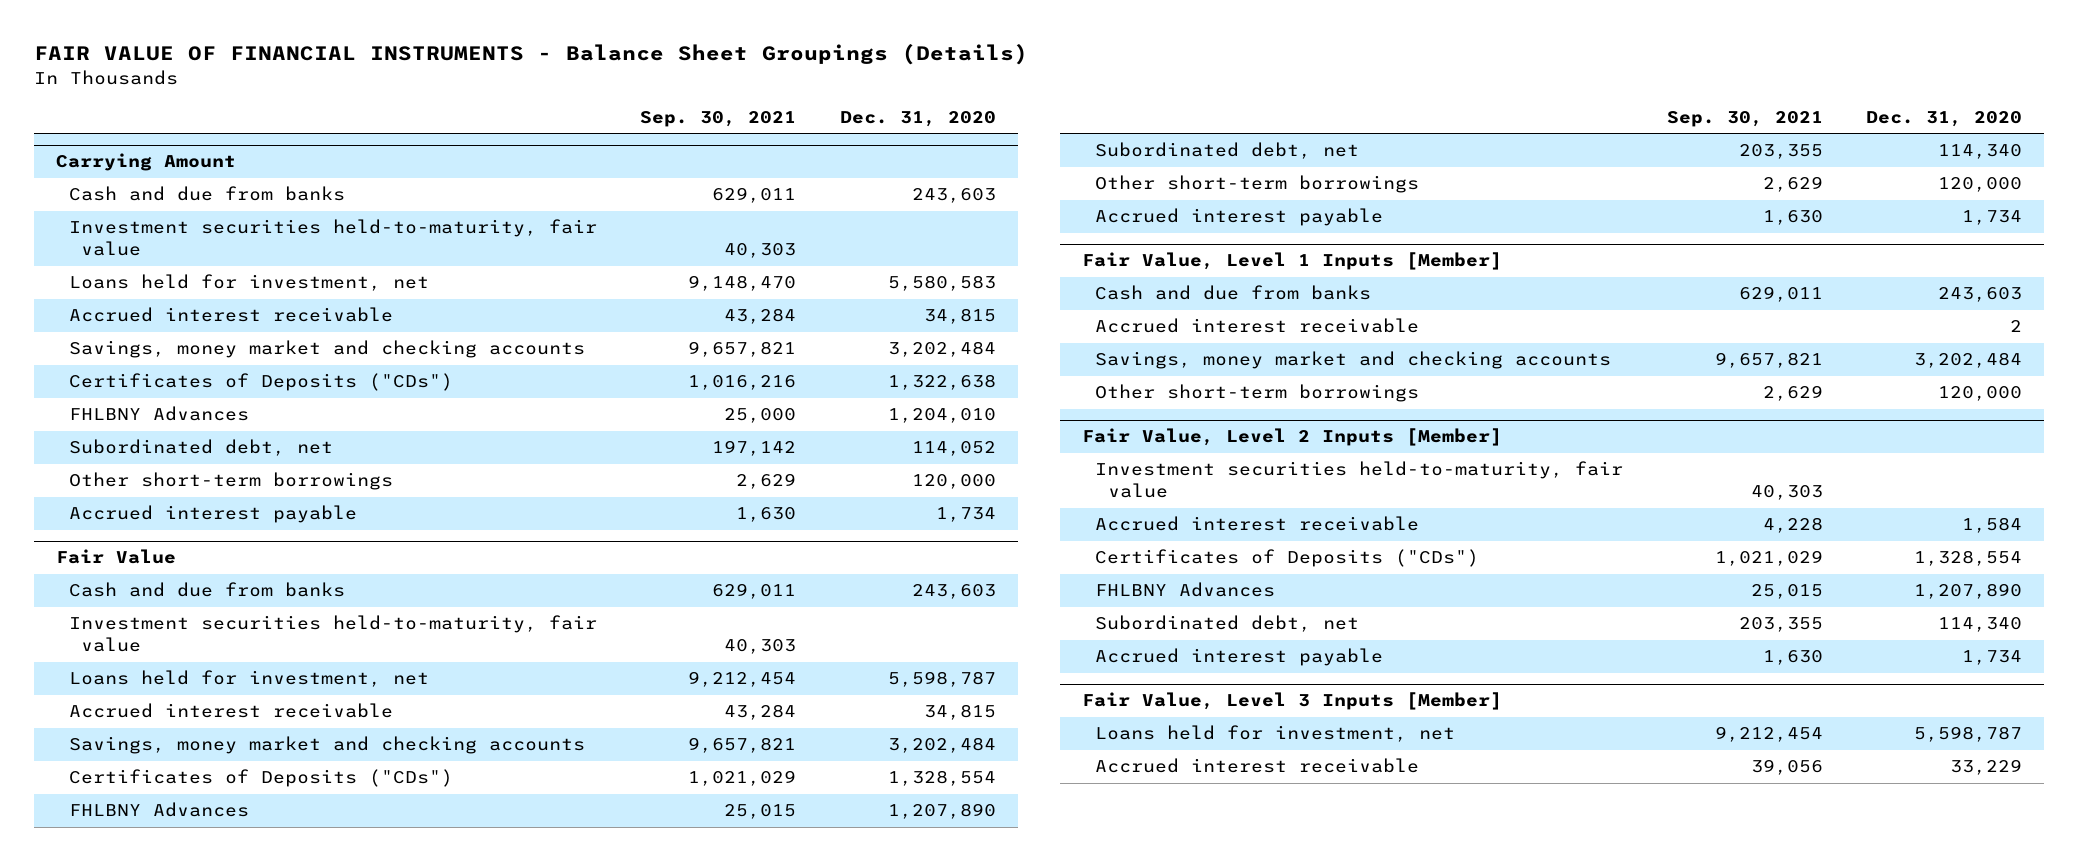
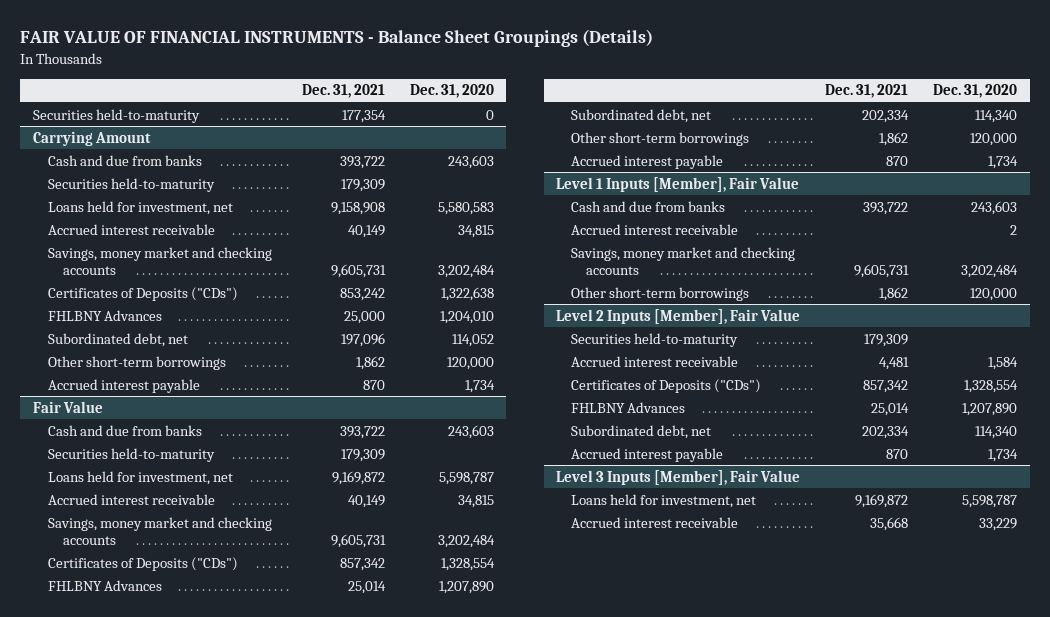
- | Sep. 30, 2021 | Dec. 31, 2020
+ | Dec. 31, 2021 | Dec. 31, 2020
+ Securities held-to-maturity | 177,354 | 0
@ Carrying Amount
- Investment securities held-to-maturity, fair value | 40,303 |
+ Securities held-to-maturity | 179,309 |
@ Fair Value
- Investment securities held-to-maturity, fair value | 40,303 |
+ Securities held-to-maturity | 179,309 |
- Fair Value, Level 1 Inputs [Member]
+ Level 1 Inputs [Member], Fair Value
- Fair Value, Level 2 Inputs [Member]
- Investment securities held-to-maturity, fair value | 40,303 |
+ Level 2 Inputs [Member], Fair Value
+ Securities held-to-maturity | 179,309 |
- Fair Value, Level 3 Inputs [Member]
+ Level 3 Inputs [Member], Fair Value

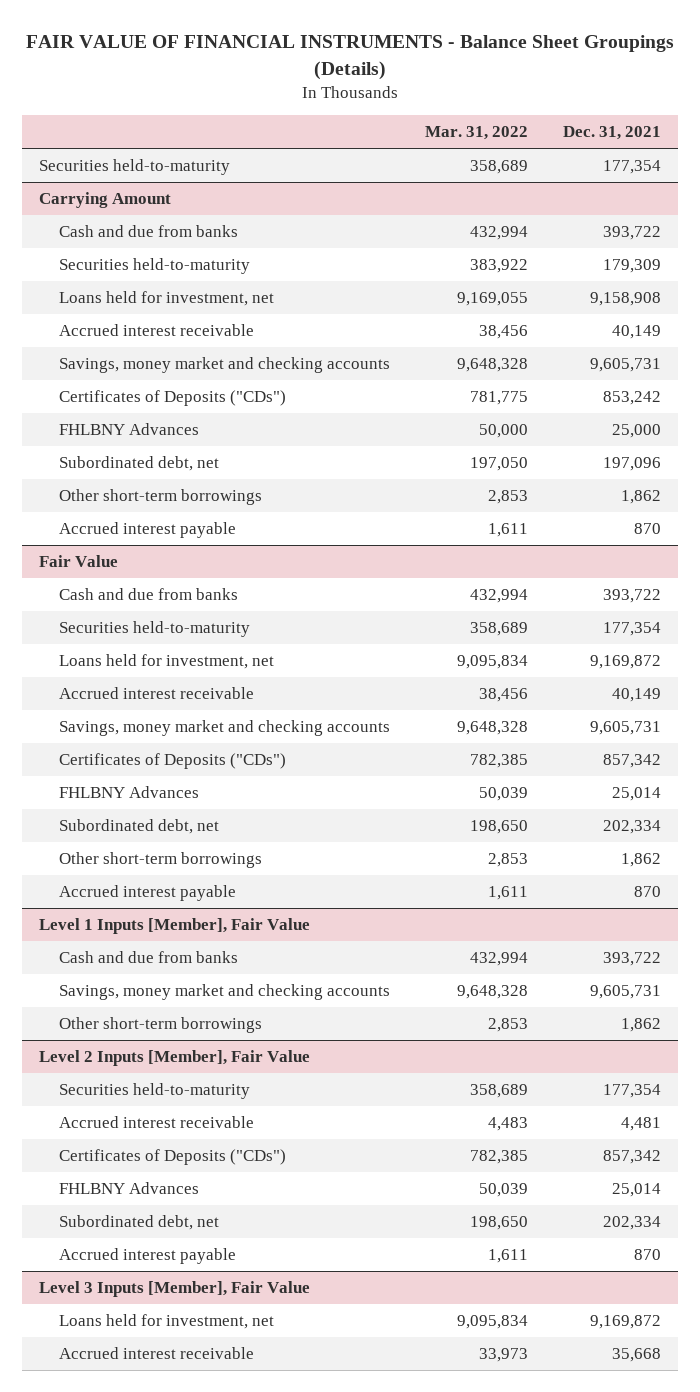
- | Dec. 31, 2021 | Dec. 31, 2020
+ | Mar. 31, 2022 | Dec. 31, 2021
@ Fair Value
- Securities held-to-maturity | 179,309 |
+ Securities held-to-maturity | 358,689 | 177,354
@ Level 1 Inputs [Member], Fair Value
- Accrued interest receivable | | 2
@ Level 2 Inputs [Member], Fair Value
- Securities held-to-maturity | 179,309 |
+ Securities held-to-maturity | 358,689 | 177,354

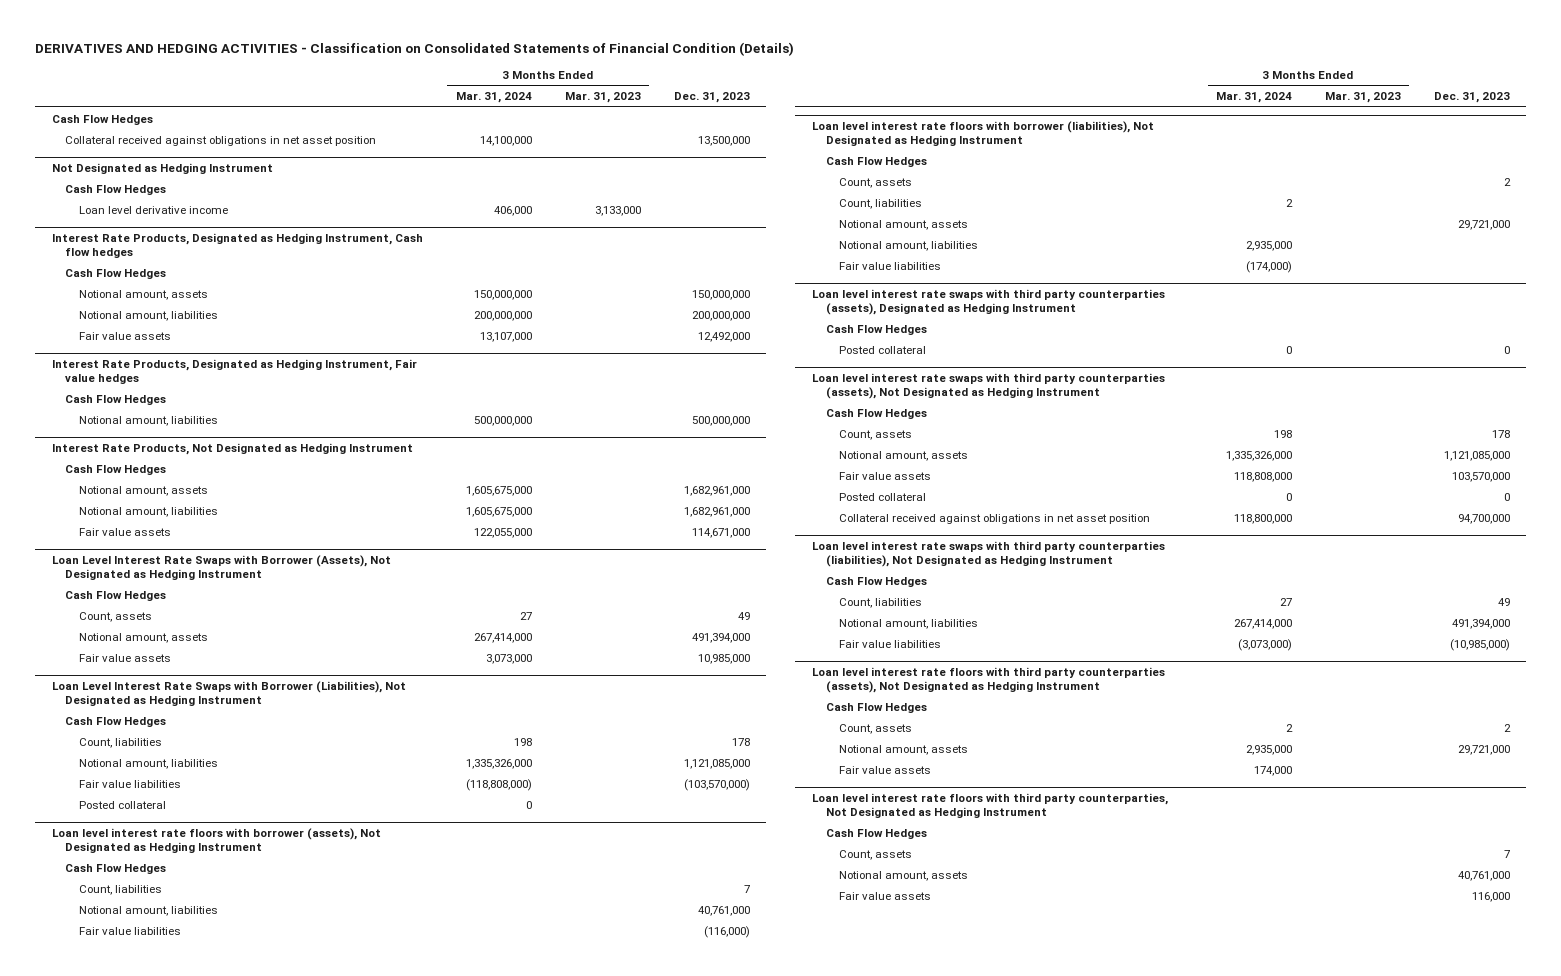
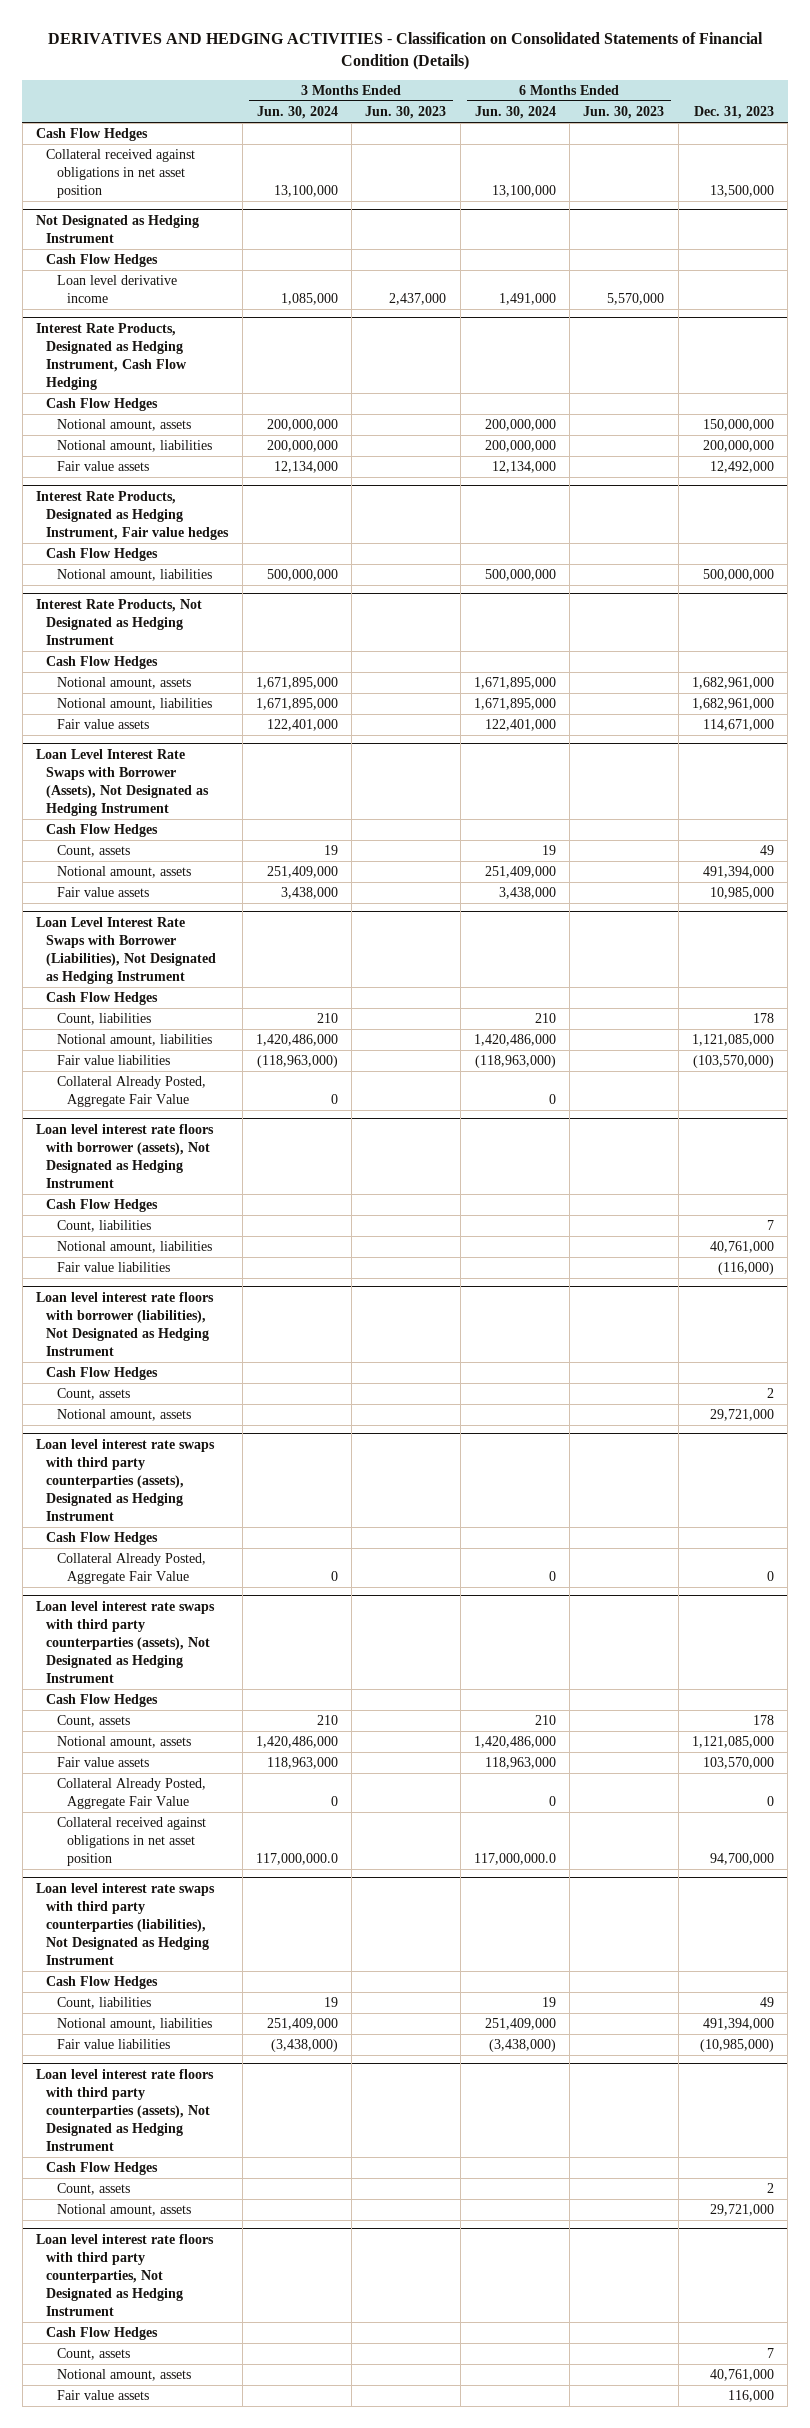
- | 3 Months Ended Mar. 31, 2024 | 3 Months Ended Mar. 31, 2023 | Dec. 31, 2023
+ | 3 Months Ended Jun. 30, 2024 | 3 Months Ended Jun. 30, 2023 | 6 Months Ended Jun. 30, 2024 | 6 Months Ended Jun. 30, 2023 | Dec. 31, 2023
- Interest Rate Products, Designated as Hedging Instrument, Cash flow hedges
+ Interest Rate Products, Designated as Hedging Instrument, Cash Flow Hedging
@ Loan Level Interest Rate Swaps with Borrower (Liabilities), Not Designated as Hedging Instrument
- Posted collateral | 0 | |
+ Collateral Already Posted, Aggregate Fair Value | 0 | | 0 | |
@ Loan level interest rate floors with borrower (liabilities), Not Designated as Hedging Instrument
- Count, liabilities | 2 | |
- Notional amount, liabilities | 2,935,000 | |
- Fair value liabilities | (174,000) | |
@ Loan level interest rate swaps with third party counterparties (assets), Designated as Hedging Instrument
- Posted collateral | 0 | | 0
+ Collateral Already Posted, Aggregate Fair Value | 0 | | 0 | | 0
@ Loan level interest rate swaps with third party counterparties (assets), Not Designated as Hedging Instrument
- Posted collateral | 0 | | 0
+ Collateral Already Posted, Aggregate Fair Value | 0 | | 0 | | 0
@ Loan level interest rate floors with third party counterparties (assets), Not Designated as Hedging Instrument
- Fair value assets | 174,000 | |

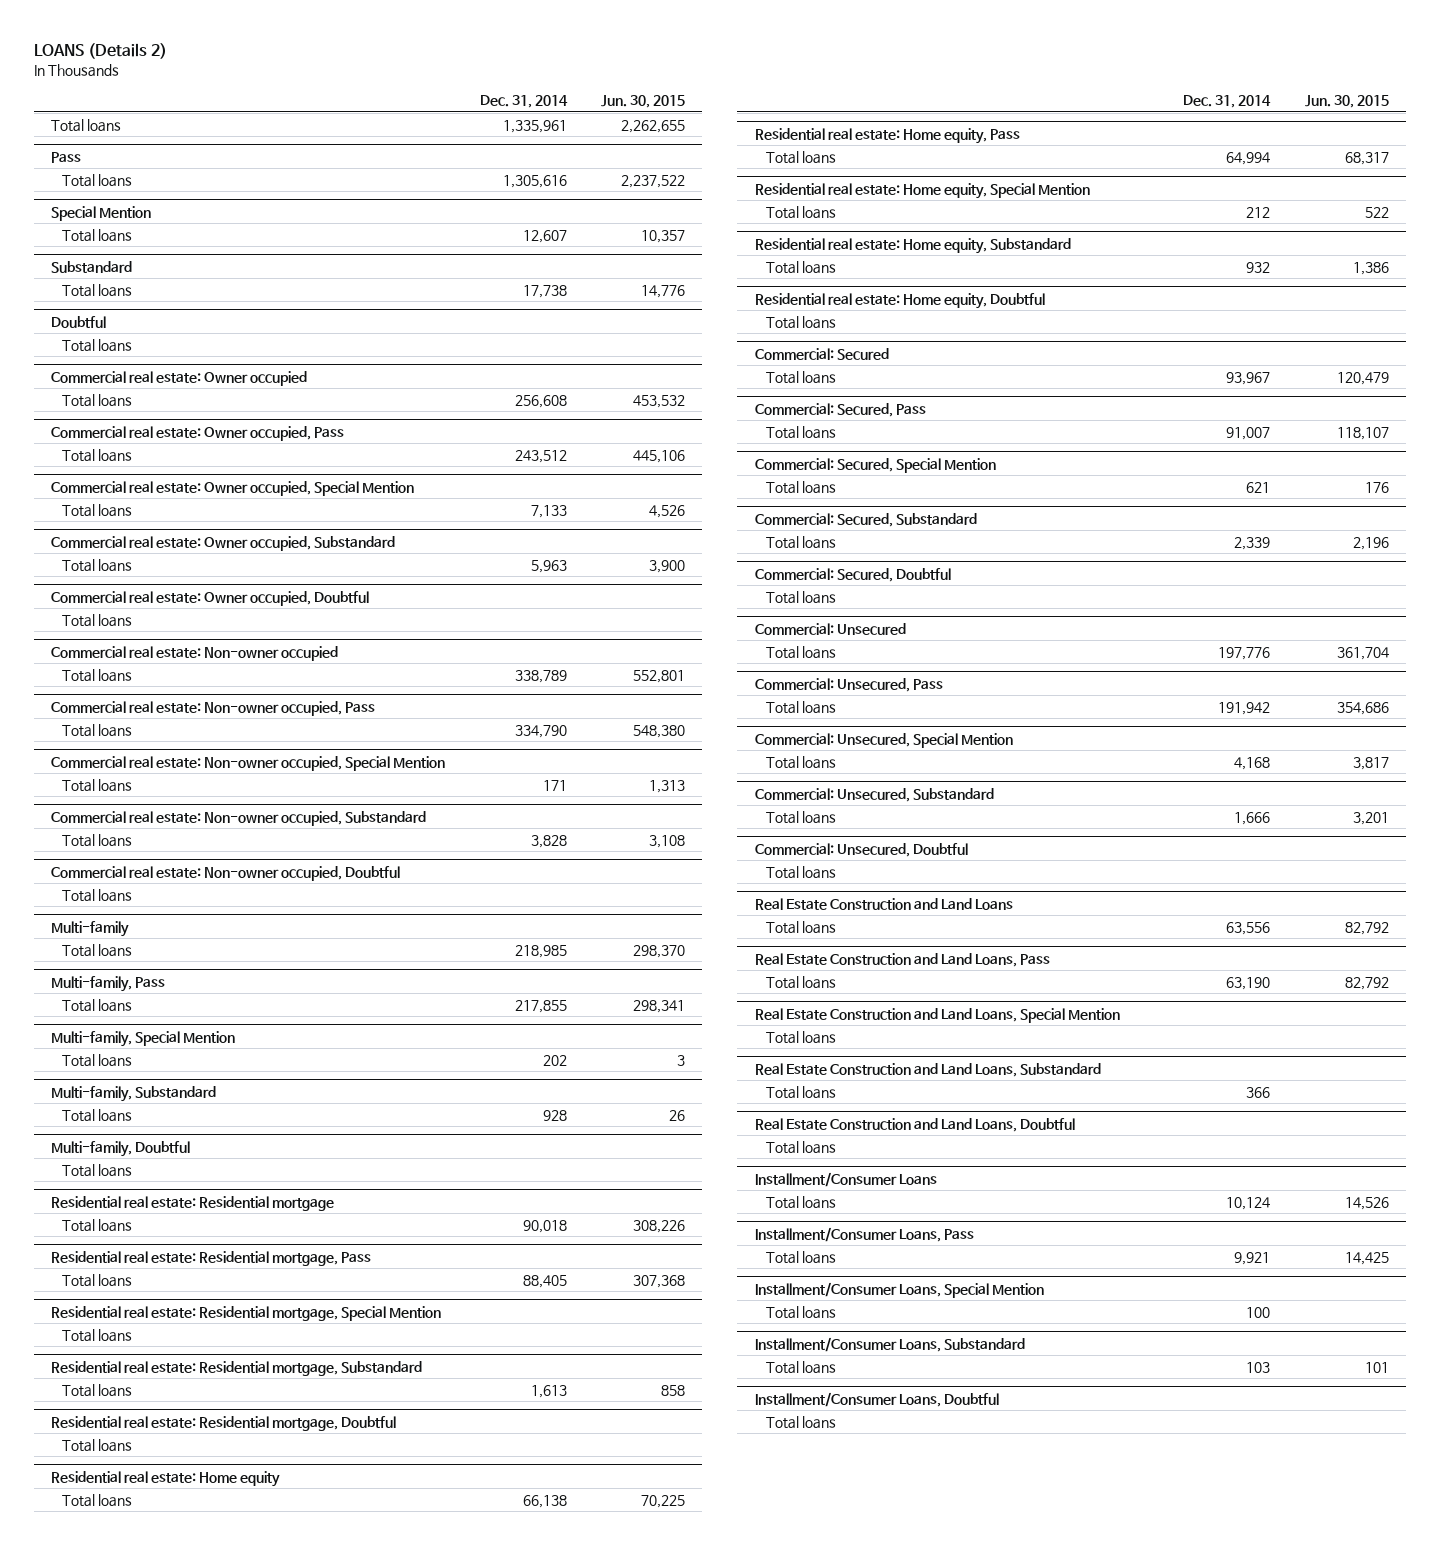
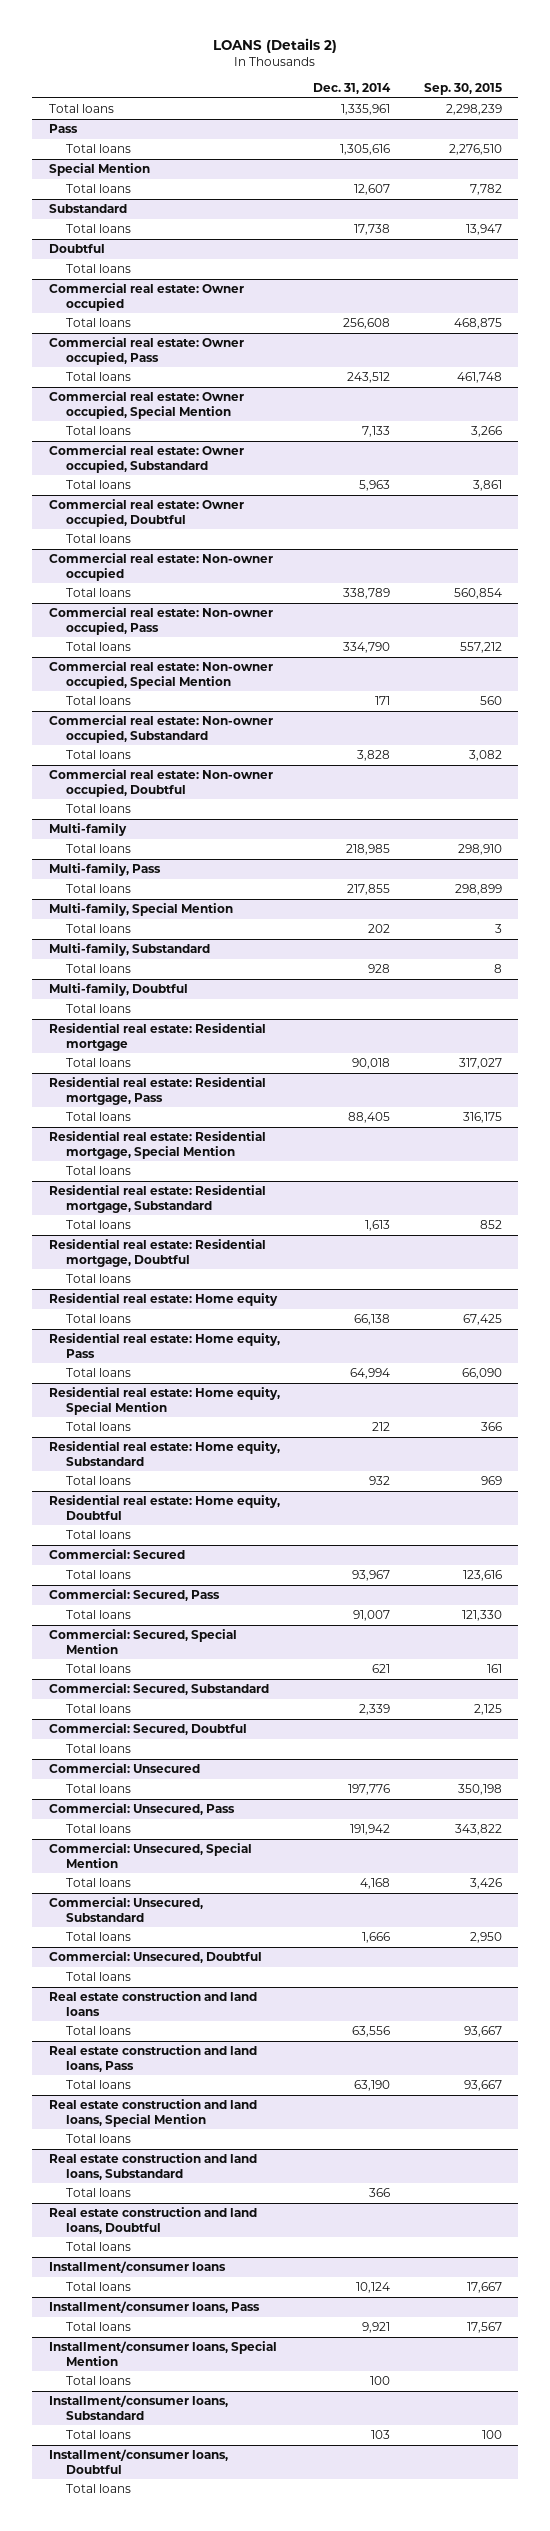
- | Dec. 31, 2014 | Jun. 30, 2015
+ | Dec. 31, 2014 | Sep. 30, 2015
- Real Estate Construction and Land Loans
+ Real estate construction and land loans
- Real Estate Construction and Land Loans, Pass
+ Real estate construction and land loans, Pass
- Real Estate Construction and Land Loans, Special Mention
+ Real estate construction and land loans, Special Mention
- Real Estate Construction and Land Loans, Substandard
+ Real estate construction and land loans, Substandard
- Real Estate Construction and Land Loans, Doubtful
+ Real estate construction and land loans, Doubtful
- Installment/Consumer Loans
+ Installment/consumer loans
- Installment/Consumer Loans, Pass
+ Installment/consumer loans, Pass
- Installment/Consumer Loans, Special Mention
+ Installment/consumer loans, Special Mention
- Installment/Consumer Loans, Substandard
+ Installment/consumer loans, Substandard
- Installment/Consumer Loans, Doubtful
+ Installment/consumer loans, Doubtful

